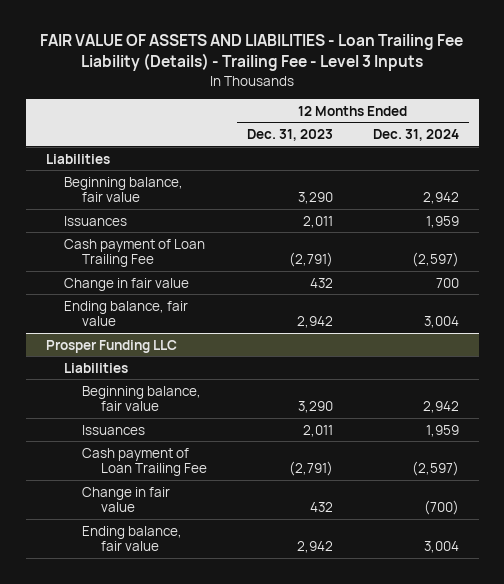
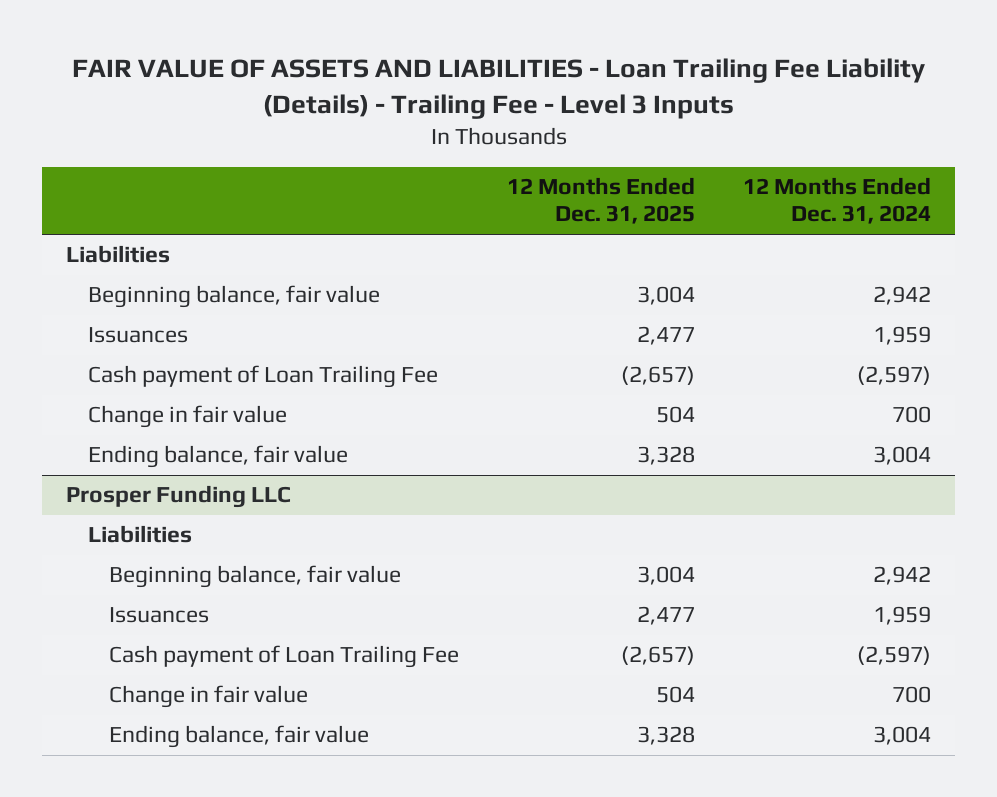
- | 12 Months Ended Dec. 31, 2023 | 12 Months Ended Dec. 31, 2024
+ | 12 Months Ended Dec. 31, 2025 | 12 Months Ended Dec. 31, 2024
@ Prosper Funding LLC
- Change in fair value | 432 | (700)
+ Change in fair value | 504 | 700

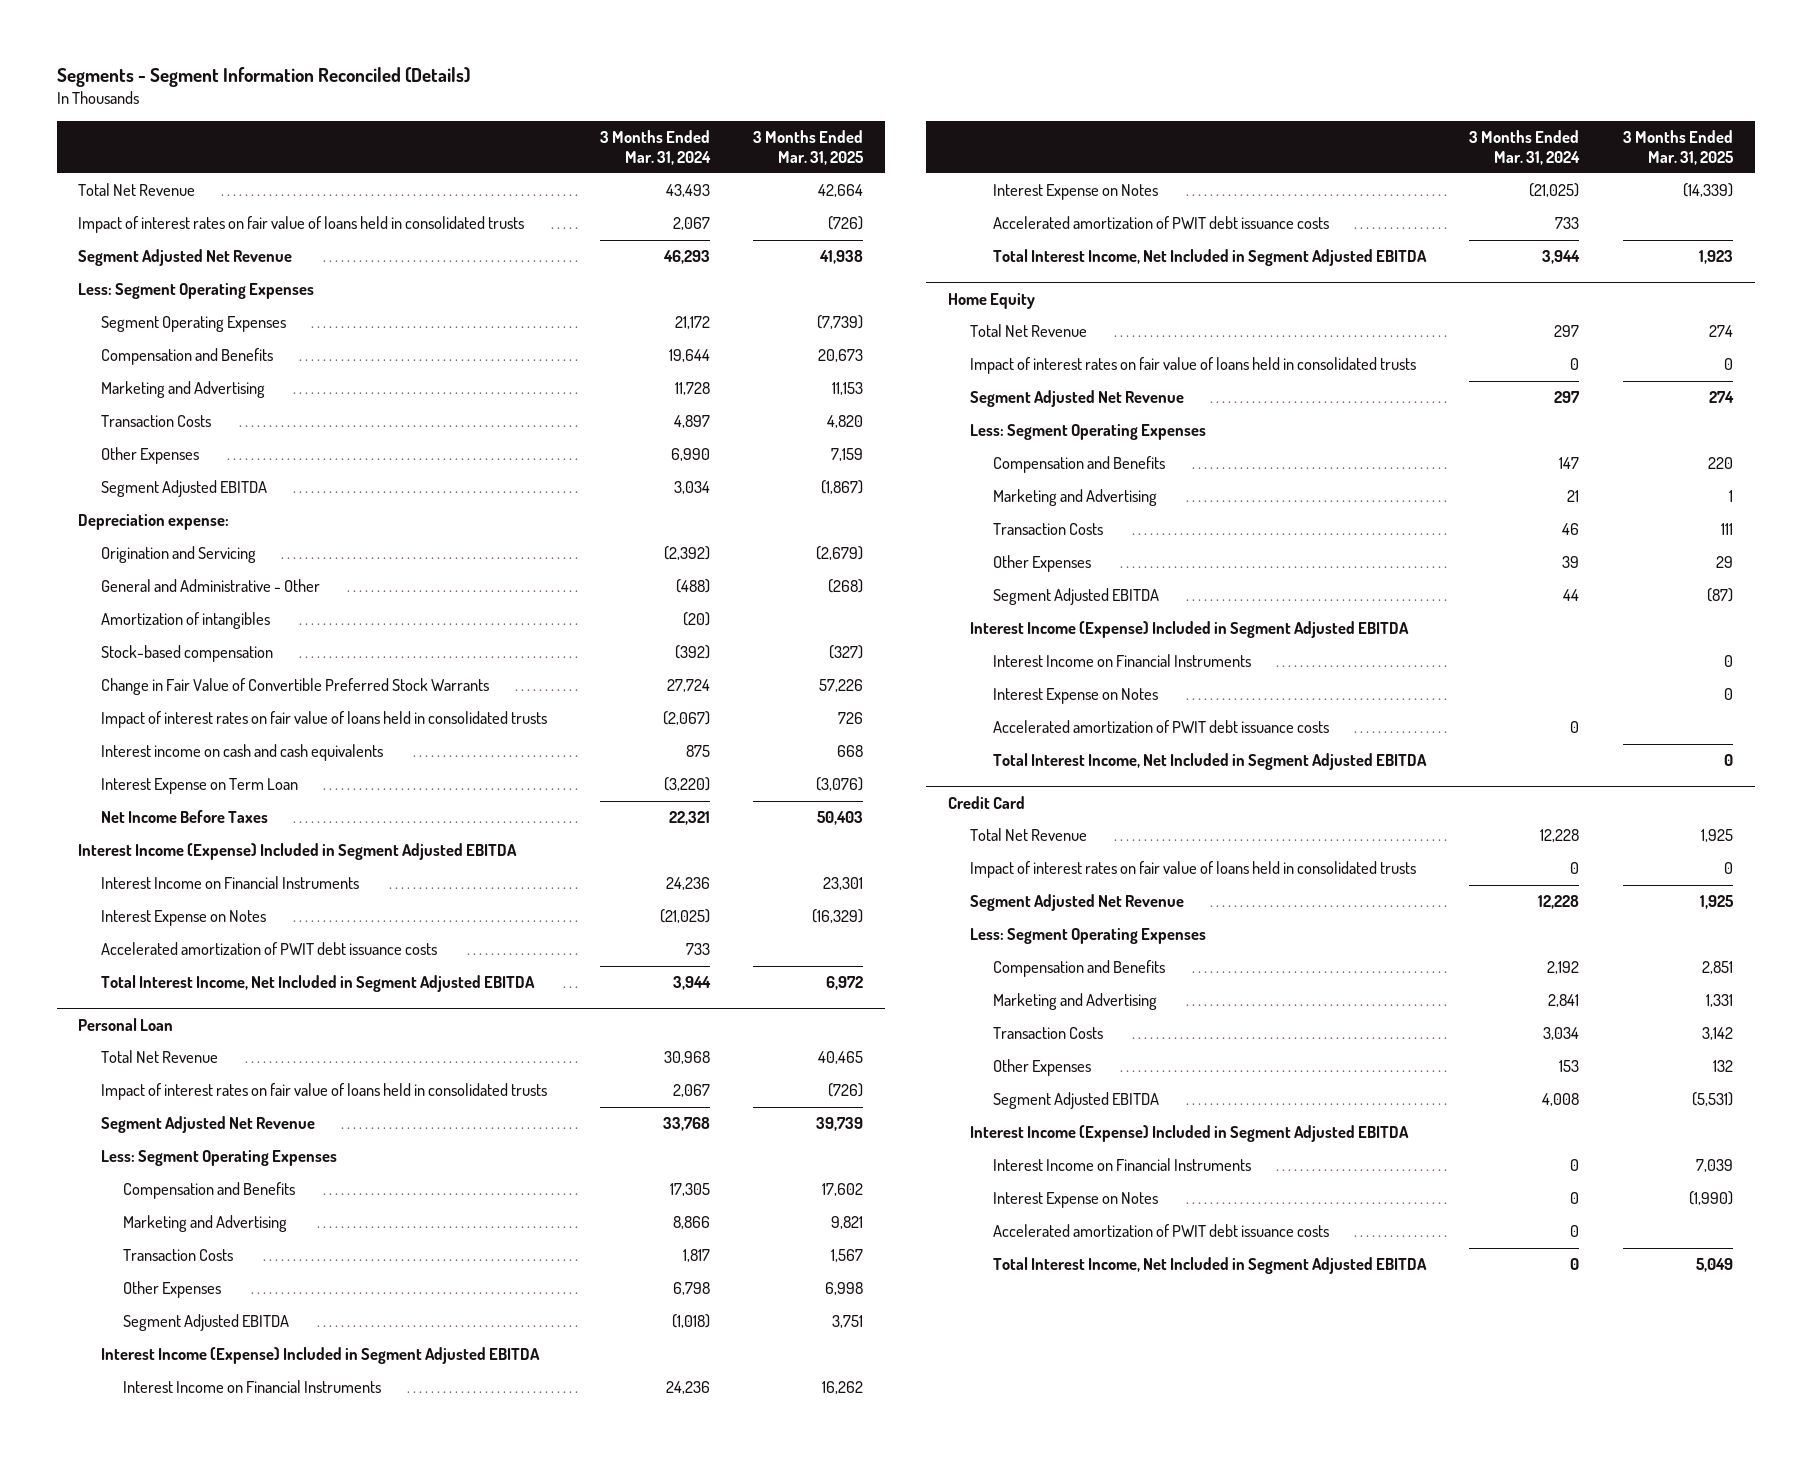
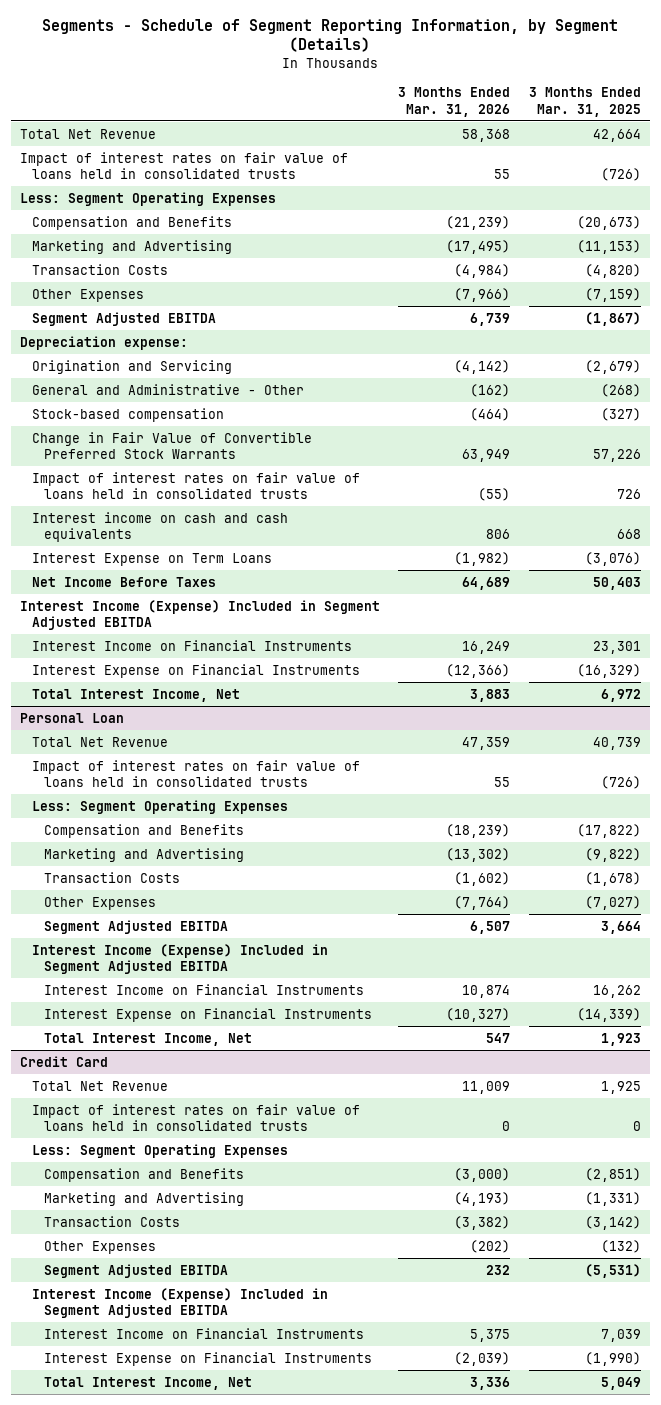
- Segments - Segment Information Reconciled (Details)
+ Segments - Schedule of Segment Reporting Information, by Segment (Details)
- | 3 Months Ended Mar. 31, 2024 | 3 Months Ended Mar. 31, 2025
+ | 3 Months Ended Mar. 31, 2026 | 3 Months Ended Mar. 31, 2025
- Segment Adjusted Net Revenue | 46,293 | 41,938
- Segment Operating Expenses | 21,172 | (7,739)
- Compensation and Benefits | 19,644 | 20,673
- Marketing and Advertising | 11,728 | 11,153
- Transaction Costs | 4,897 | 4,820
- Other Expenses | 6,990 | 7,159
+ Compensation and Benefits | (21,239) | (20,673)
+ Marketing and Advertising | (17,495) | (11,153)
+ Transaction Costs | (4,984) | (4,820)
+ Other Expenses | (7,966) | (7,159)
- Amortization of intangibles | (20) |
- Interest Expense on Term Loan | (3,220) | (3,076)
+ Interest Expense on Term Loans | (1,982) | (3,076)
- Interest Expense on Notes | (21,025) | (16,329)
- Accelerated amortization of PWIT debt issuance costs | 733 |
- Total Interest Income, Net Included in Segment Adjusted EBITDA | 3,944 | 6,972
+ Interest Expense on Financial Instruments | (12,366) | (16,329)
+ Total Interest Income, Net | 3,883 | 6,972
@ Personal Loan
- Total Net Revenue | 30,968 | 40,465
+ Total Net Revenue | 47,359 | 40,739
- Segment Adjusted Net Revenue | 33,768 | 39,739
- Compensation and Benefits | 17,305 | 17,602
- Marketing and Advertising | 8,866 | 9,821
- Transaction Costs | 1,817 | 1,567
- Other Expenses | 6,798 | 6,998
- Segment Adjusted EBITDA | (1,018) | 3,751
+ Compensation and Benefits | (18,239) | (17,822)
+ Marketing and Advertising | (13,302) | (9,822)
+ Transaction Costs | (1,602) | (1,678)
+ Other Expenses | (7,764) | (7,027)
+ Segment Adjusted EBITDA | 6,507 | 3,664
- Interest Expense on Notes | (21,025) | (14,339)
- Accelerated amortization of PWIT debt issuance costs | 733 |
- Total Interest Income, Net Included in Segment Adjusted EBITDA | 3,944 | 1,923
- Home Equity
- Total Net Revenue | 297 | 274
- Impact of interest rates on fair value of loans held in consolidated trusts | 0 | 0
- Segment Adjusted Net Revenue | 297 | 274
- Less: Segment Operating Expenses
- Compensation and Benefits | 147 | 220
- Marketing and Advertising | 21 | 1
- Transaction Costs | 46 | 111
- Other Expenses | 39 | 29
- Segment Adjusted EBITDA | 44 | (87)
- Interest Income (Expense) Included in Segment Adjusted EBITDA
- Interest Income on Financial Instruments | | 0
- Interest Expense on Notes | | 0
- Accelerated amortization of PWIT debt issuance costs | 0 |
- Total Interest Income, Net Included in Segment Adjusted EBITDA | | 0
@ Personal Loan
+ Interest Expense on Financial Instruments | (10,327) | (14,339)
+ Total Interest Income, Net | 547 | 1,923
@ Credit Card
- Segment Adjusted Net Revenue | 12,228 | 1,925
- Compensation and Benefits | 2,192 | 2,851
- Marketing and Advertising | 2,841 | 1,331
- Transaction Costs | 3,034 | 3,142
- Other Expenses | 153 | 132
+ Compensation and Benefits | (3,000) | (2,851)
+ Marketing and Advertising | (4,193) | (1,331)
+ Transaction Costs | (3,382) | (3,142)
+ Other Expenses | (202) | (132)
- Interest Expense on Notes | 0 | (1,990)
- Accelerated amortization of PWIT debt issuance costs | 0 |
- Total Interest Income, Net Included in Segment Adjusted EBITDA | 0 | 5,049
+ Interest Expense on Financial Instruments | (2,039) | (1,990)
+ Total Interest Income, Net | 3,336 | 5,049

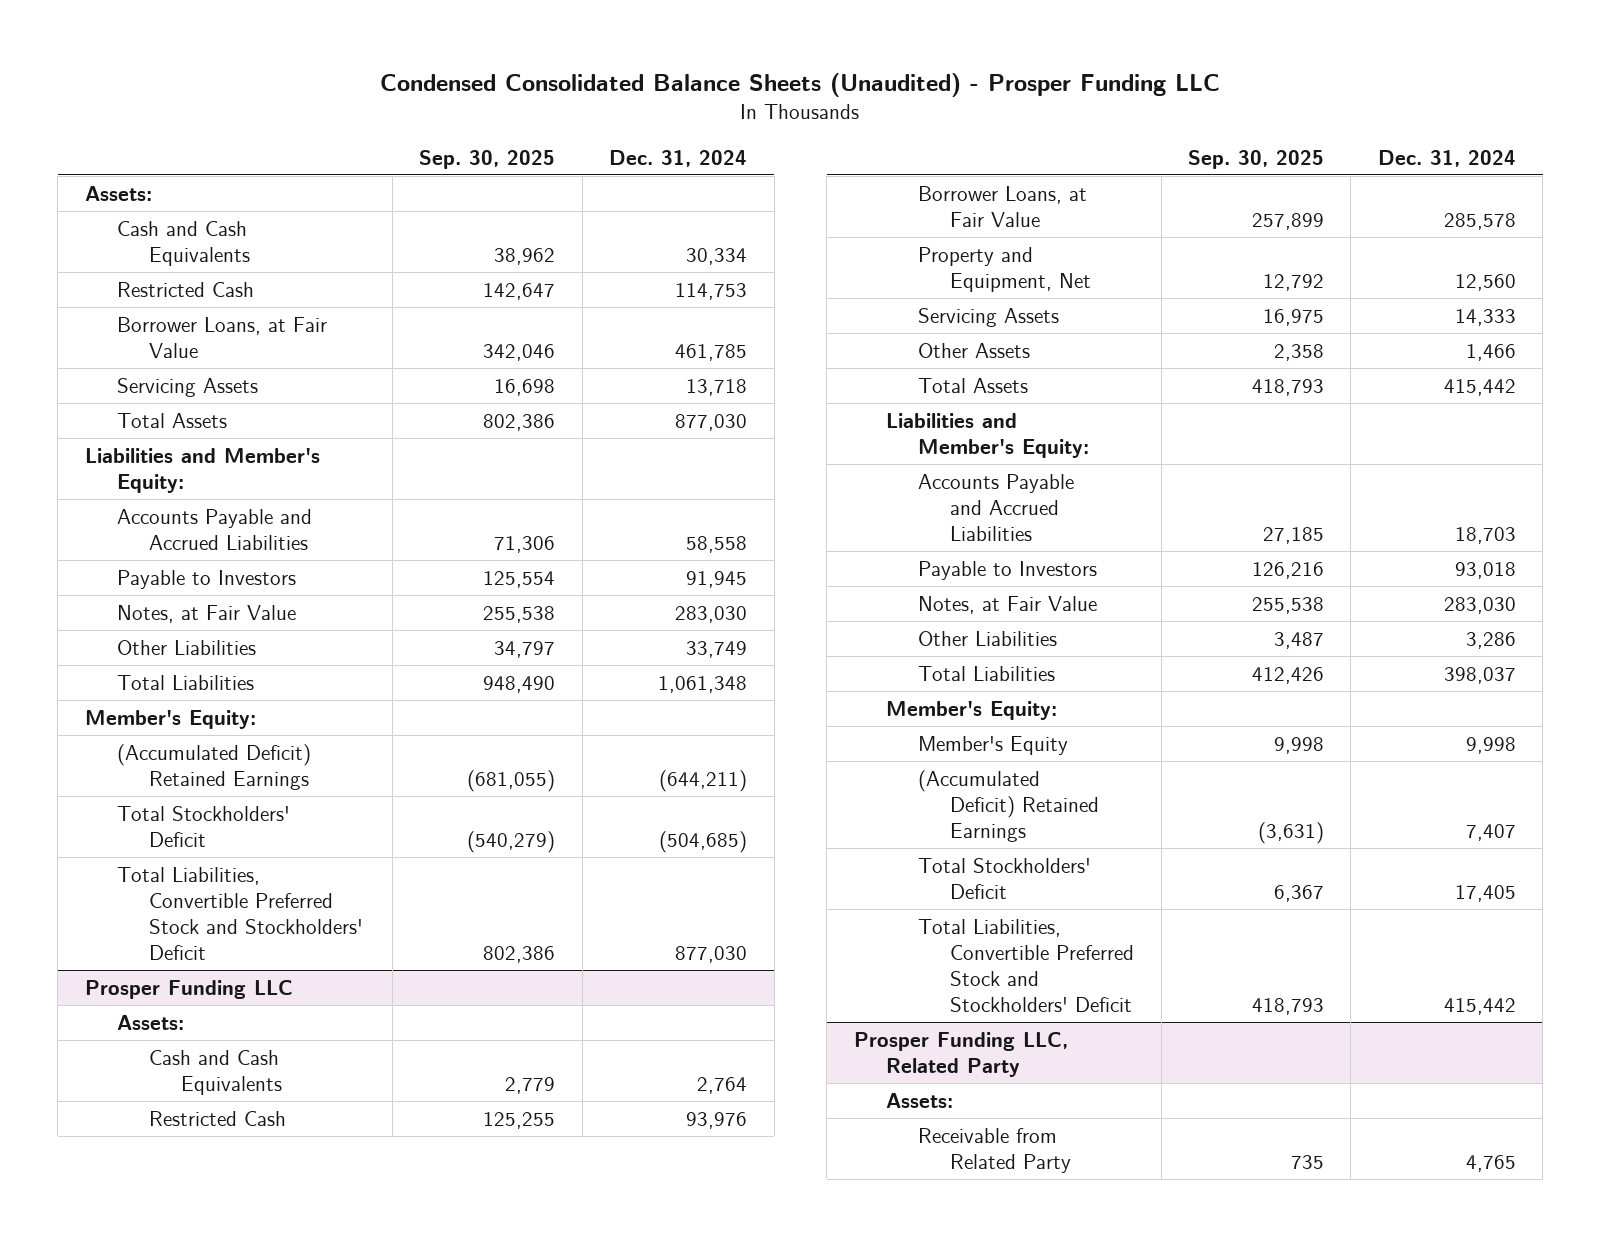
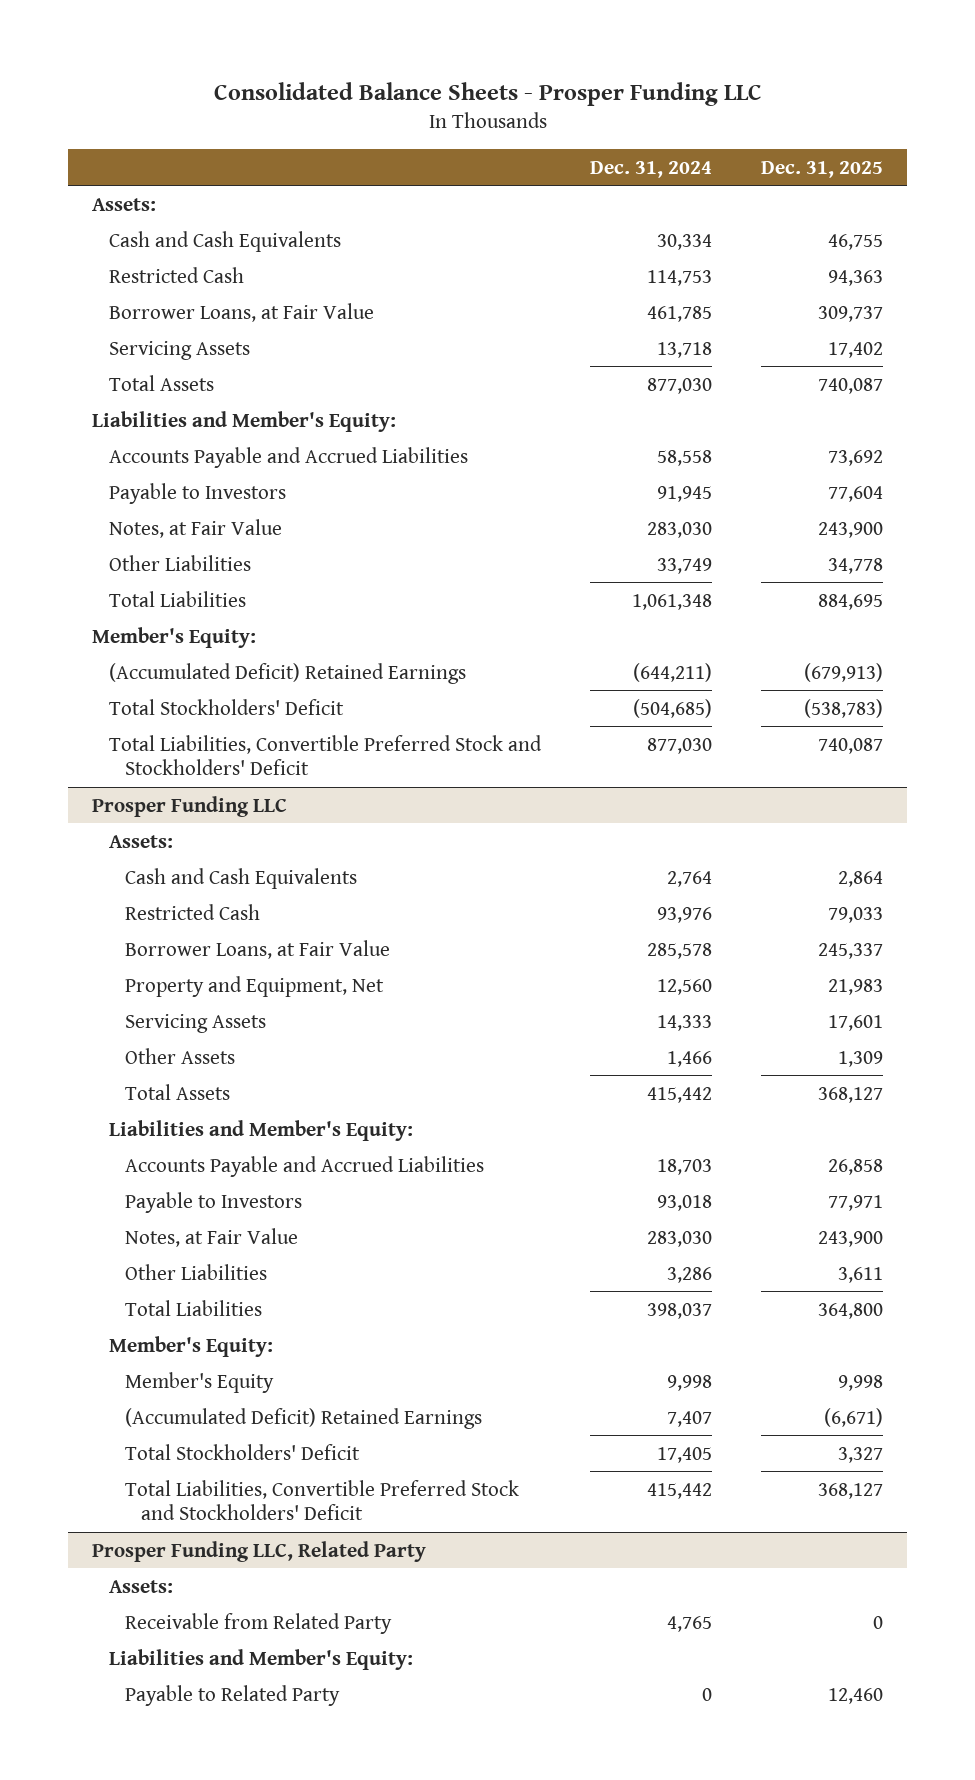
- Condensed Consolidated Balance Sheets (Unaudited) - Prosper Funding LLC
+ Consolidated Balance Sheets - Prosper Funding LLC
- | Sep. 30, 2025 | Dec. 31, 2024
+ | Dec. 31, 2024 | Dec. 31, 2025
@ Prosper Funding LLC, Related Party
+ Liabilities and Member's Equity:
+ Payable to Related Party | 0 | 12,460

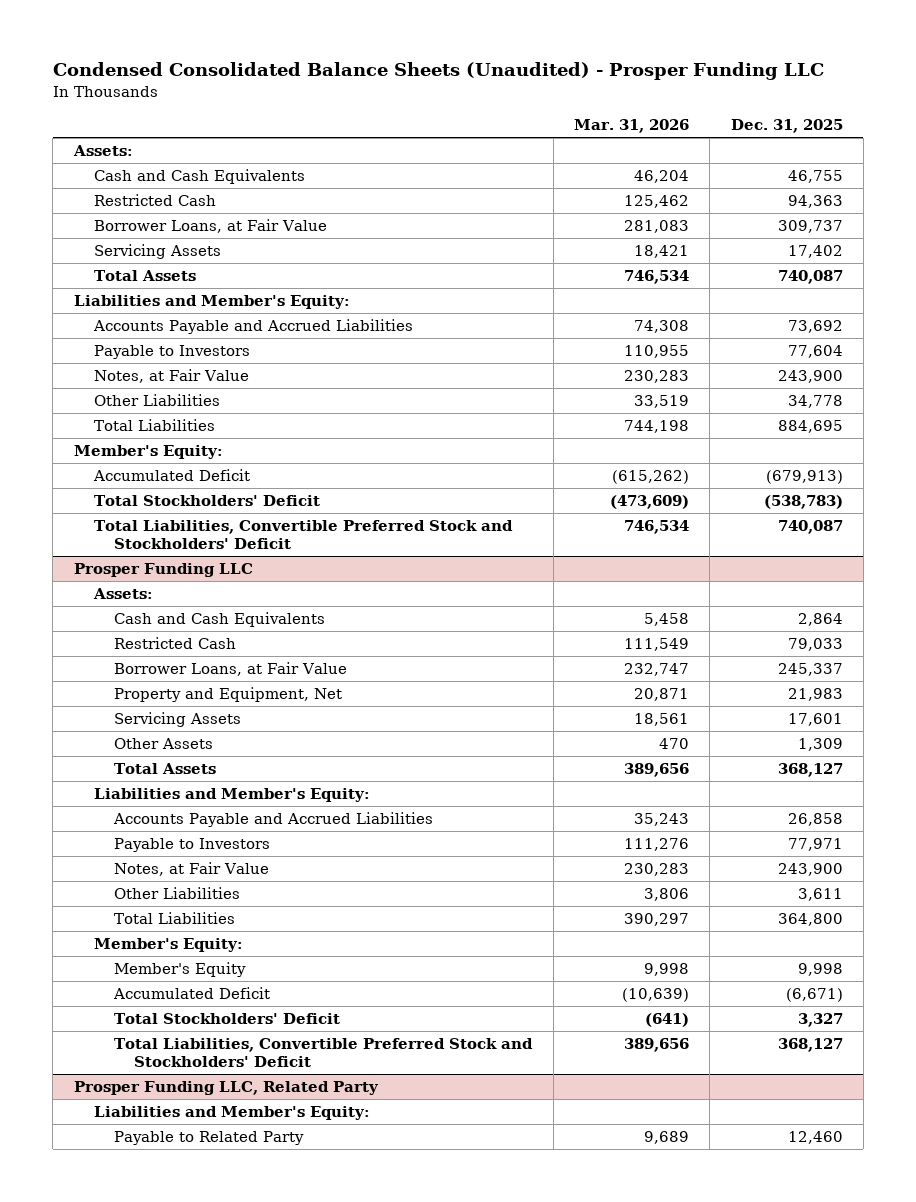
- Consolidated Balance Sheets - Prosper Funding LLC
+ Condensed Consolidated Balance Sheets (Unaudited) - Prosper Funding LLC
- | Dec. 31, 2024 | Dec. 31, 2025
+ | Mar. 31, 2026 | Dec. 31, 2025
- (Accumulated Deficit) Retained Earnings | (644,211) | (679,913)
+ Accumulated Deficit | (615,262) | (679,913)
@ Prosper Funding LLC
- (Accumulated Deficit) Retained Earnings | 7,407 | (6,671)
+ Accumulated Deficit | (10,639) | (6,671)
@ Prosper Funding LLC, Related Party
- Assets:
- Receivable from Related Party | 4,765 | 0

